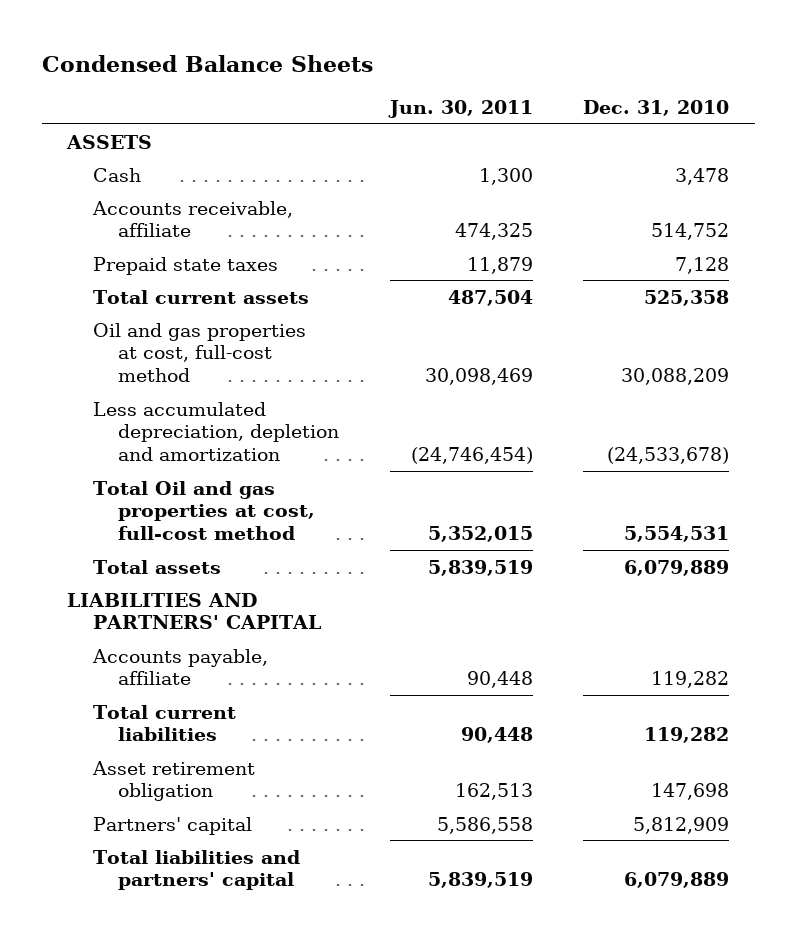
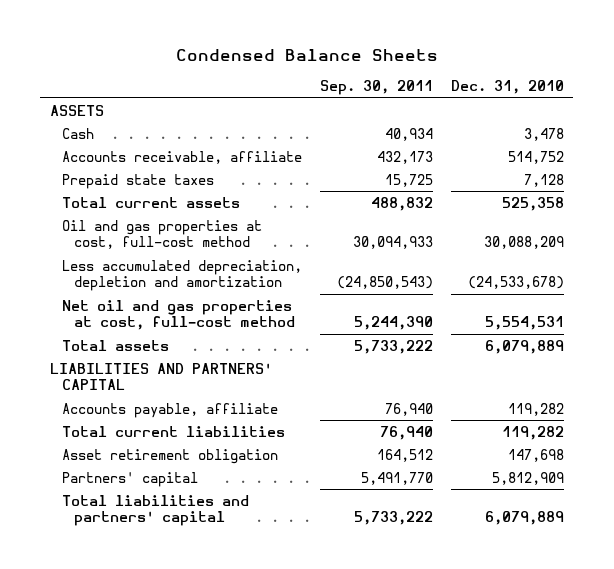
- | Jun. 30, 2011 | Dec. 31, 2010
+ | Sep. 30, 2011 | Dec. 31, 2010
- Total Oil and gas properties at cost, full-cost method | 5,352,015 | 5,554,531
+ Net oil and gas properties at cost, full-cost method | 5,244,390 | 5,554,531

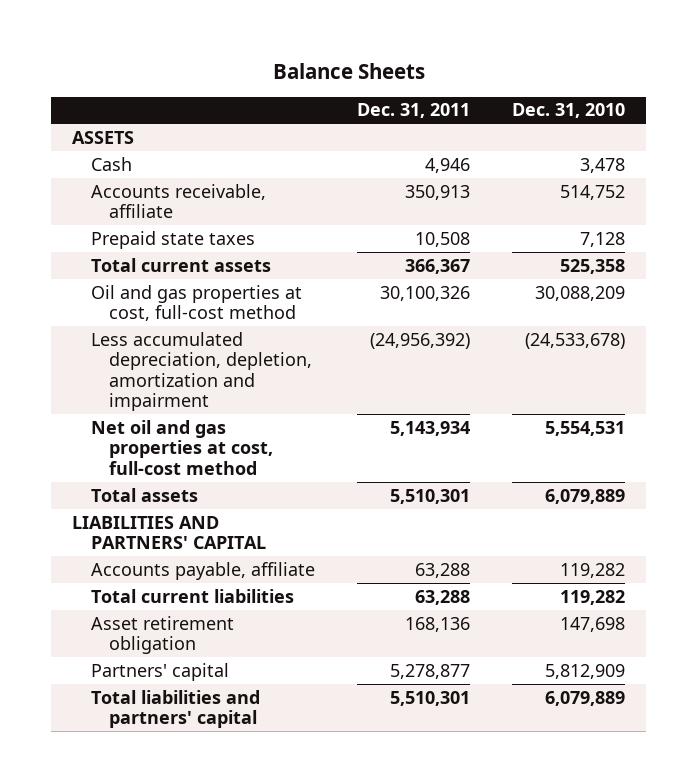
- Condensed Balance Sheets
+ Balance Sheets
- | Sep. 30, 2011 | Dec. 31, 2010
+ | Dec. 31, 2011 | Dec. 31, 2010
- Less accumulated depreciation, depletion and amortization | (24,850,543) | (24,533,678)
+ Less accumulated depreciation, depletion, amortization and impairment | (24,956,392) | (24,533,678)

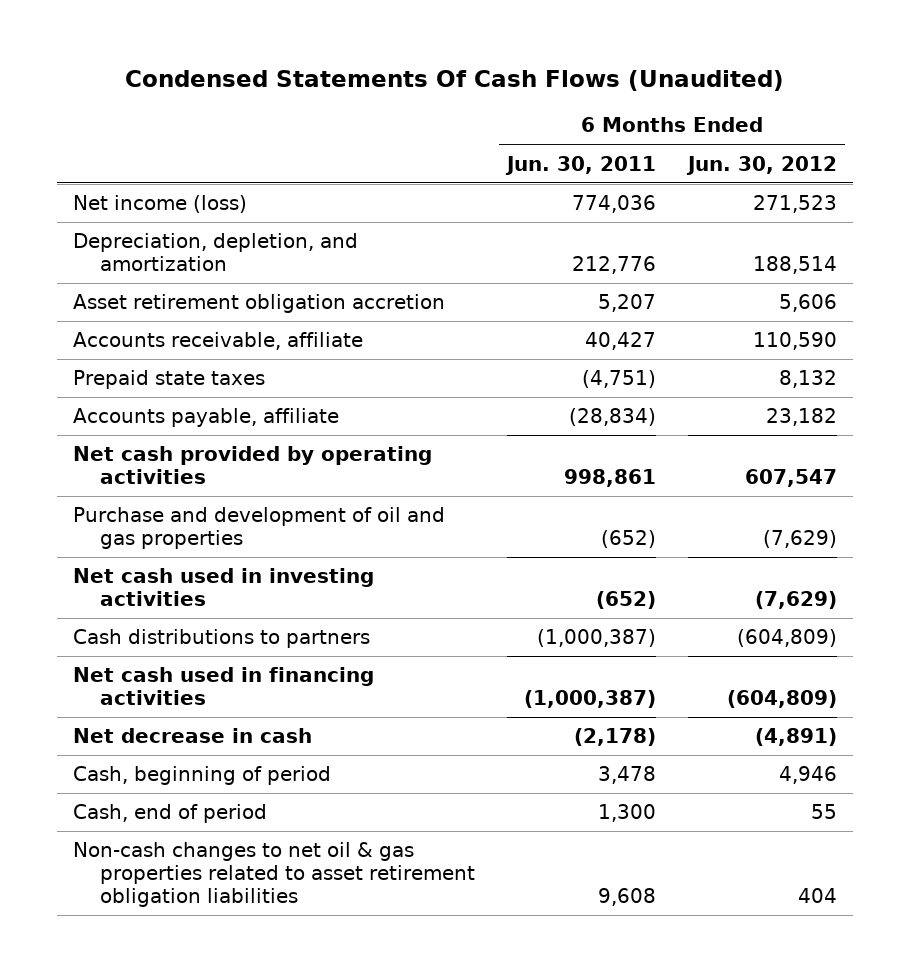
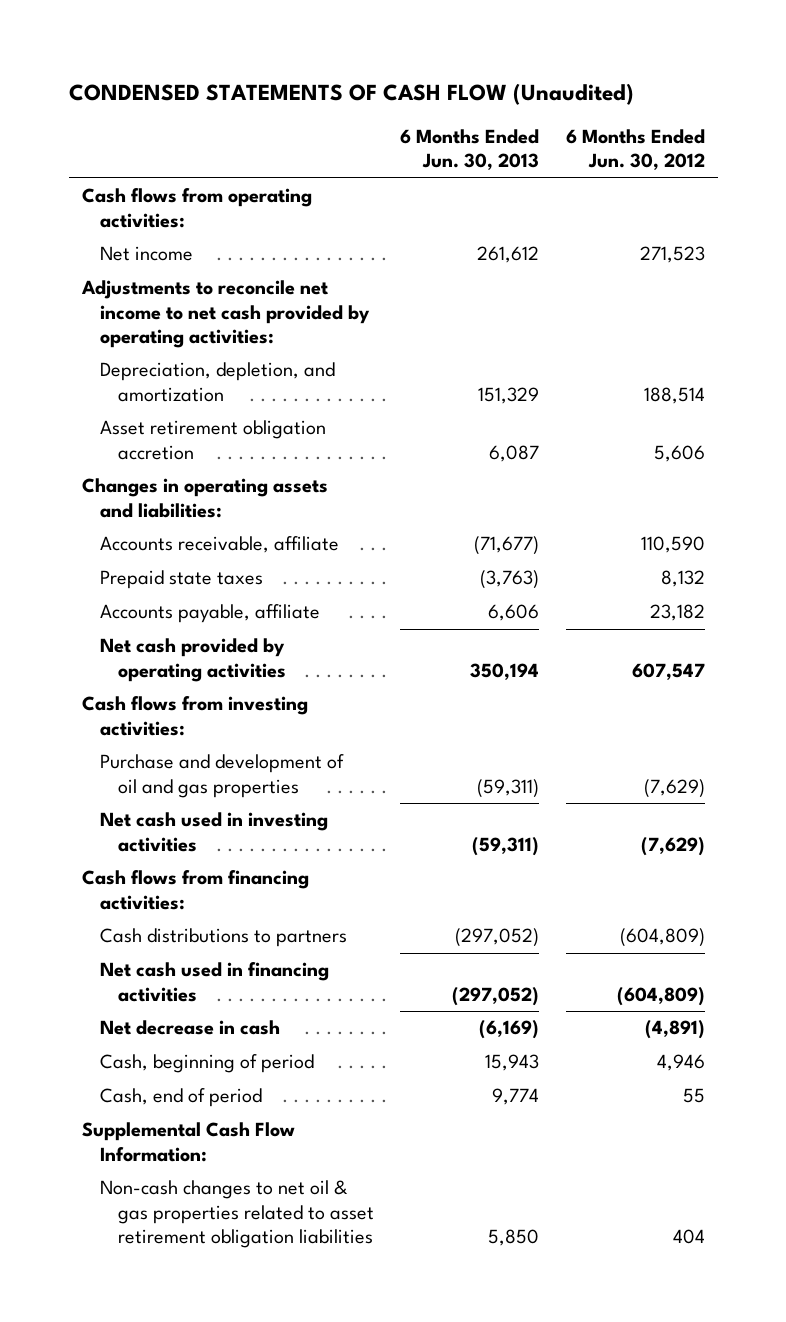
- Condensed Statements Of Cash Flows (Unaudited)
+ CONDENSED STATEMENTS OF CASH FLOW (Unaudited)
- | 6 Months Ended Jun. 30, 2011 | 6 Months Ended Jun. 30, 2012
+ | 6 Months Ended Jun. 30, 2013 | 6 Months Ended Jun. 30, 2012
- Net income (loss) | 774,036 | 271,523
+ Cash flows from operating activities:
+ Net income | 261,612 | 271,523
+ Adjustments to reconcile net income to net cash provided by operating activities:
+ Changes in operating assets and liabilities:
+ Cash flows from investing activities:
+ Cash flows from financing activities:
+ Supplemental Cash Flow Information:

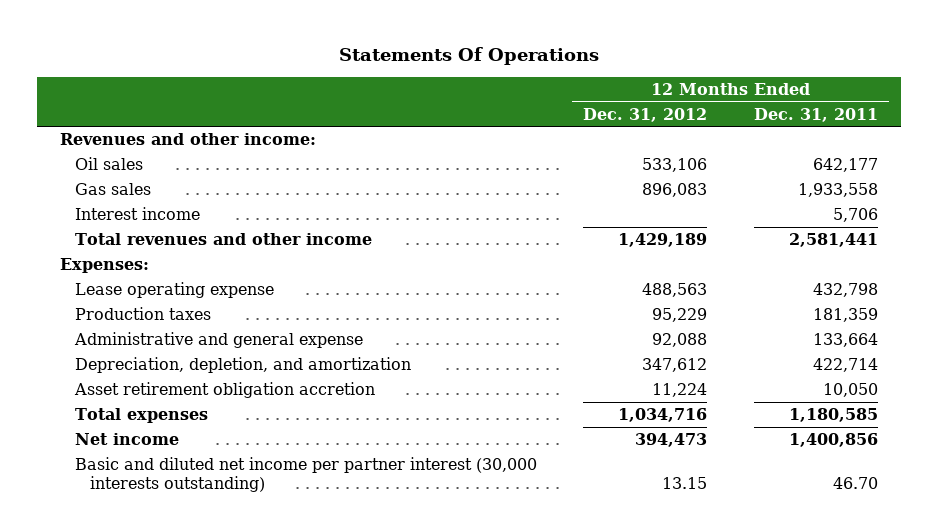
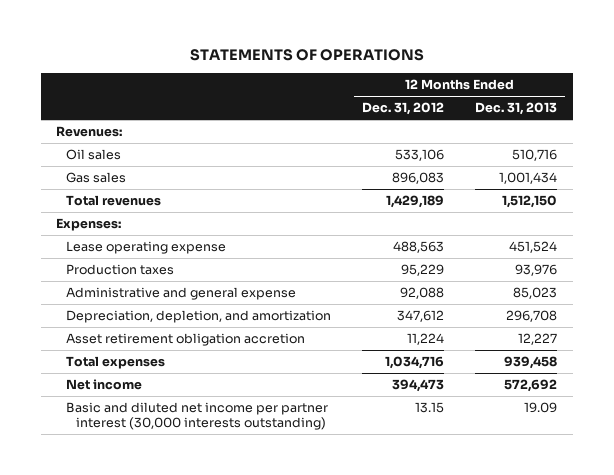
- Statements Of Operations
+ STATEMENTS OF OPERATIONS
- | 12 Months Ended Dec. 31, 2012 | 12 Months Ended Dec. 31, 2011
+ | 12 Months Ended Dec. 31, 2012 | 12 Months Ended Dec. 31, 2013
- Revenues and other income:
+ Revenues:
- Interest income | | 5,706
- Total revenues and other income | 1,429,189 | 2,581,441
+ Total revenues | 1,429,189 | 1,512,150

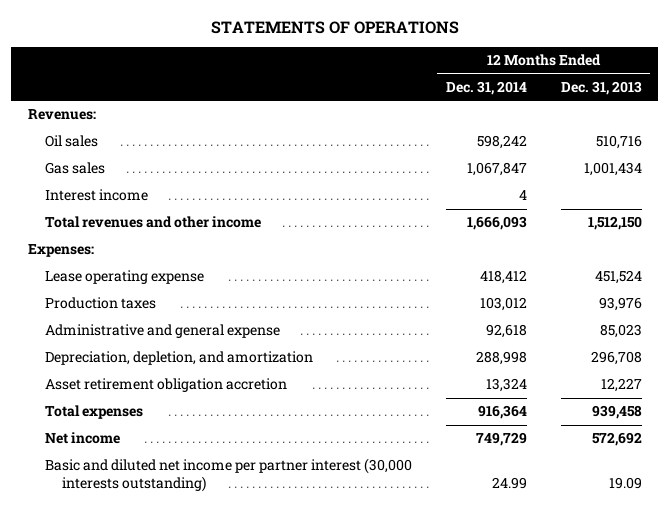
- | 12 Months Ended Dec. 31, 2012 | 12 Months Ended Dec. 31, 2013
+ | 12 Months Ended Dec. 31, 2014 | 12 Months Ended Dec. 31, 2013
- Total revenues | 1,429,189 | 1,512,150
+ Interest income | 4 |
+ Total revenues and other income | 1,666,093 | 1,512,150

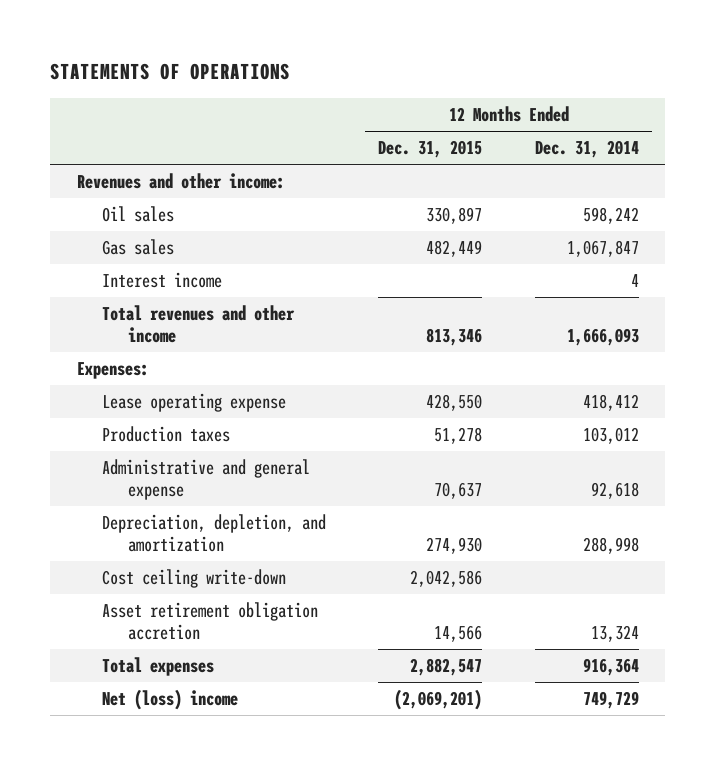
- | 12 Months Ended Dec. 31, 2014 | 12 Months Ended Dec. 31, 2013
+ | 12 Months Ended Dec. 31, 2015 | 12 Months Ended Dec. 31, 2014
- Revenues:
+ Revenues and other income:
+ Cost ceiling write-down | 2,042,586 |
- Net income | 749,729 | 572,692
- Basic and diluted net income per partner interest (30,000 interests outstanding) | 24.99 | 19.09
+ Net (loss) income | (2,069,201) | 749,729

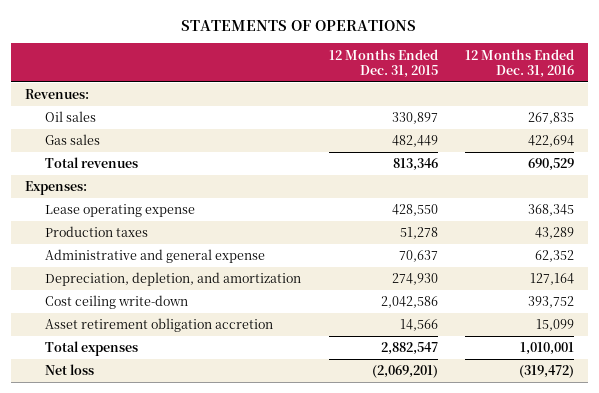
- | 12 Months Ended Dec. 31, 2015 | 12 Months Ended Dec. 31, 2014
+ | 12 Months Ended Dec. 31, 2015 | 12 Months Ended Dec. 31, 2016
- Revenues and other income:
+ Revenues:
- Interest income | | 4
- Total revenues and other income | 813,346 | 1,666,093
+ Total revenues | 813,346 | 690,529
- Net (loss) income | (2,069,201) | 749,729
+ Net loss | (2,069,201) | (319,472)

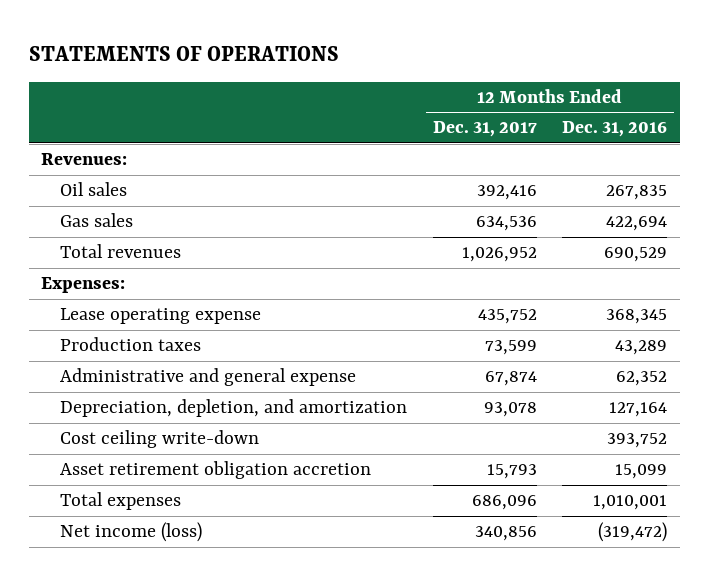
- | 12 Months Ended Dec. 31, 2015 | 12 Months Ended Dec. 31, 2016
+ | 12 Months Ended Dec. 31, 2017 | 12 Months Ended Dec. 31, 2016
- Net loss | (2,069,201) | (319,472)
+ Net income (loss) | 340,856 | (319,472)

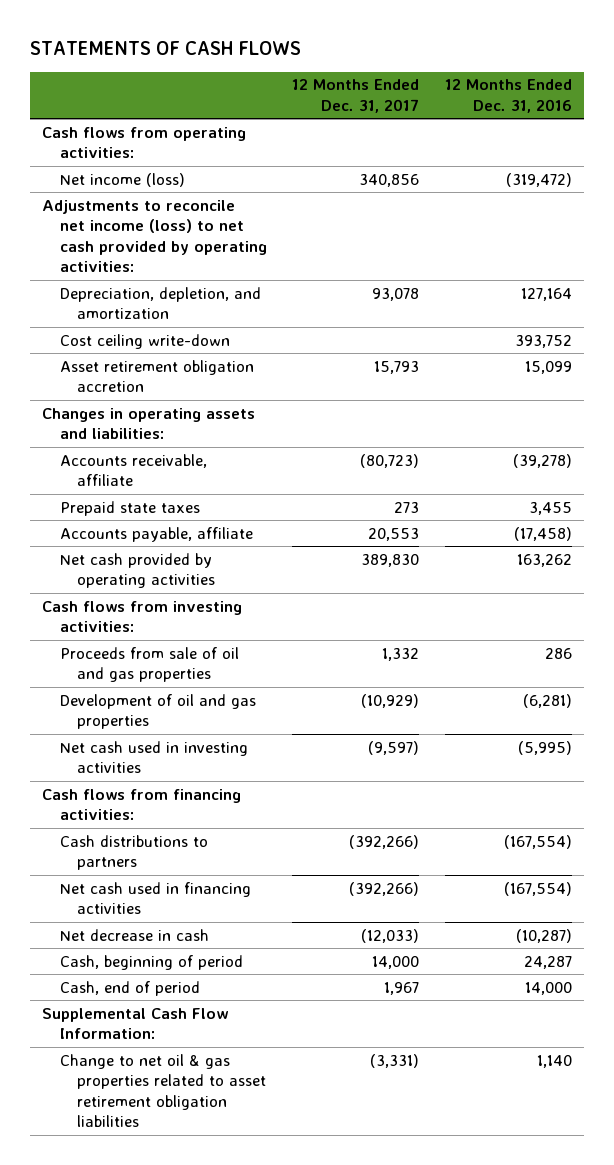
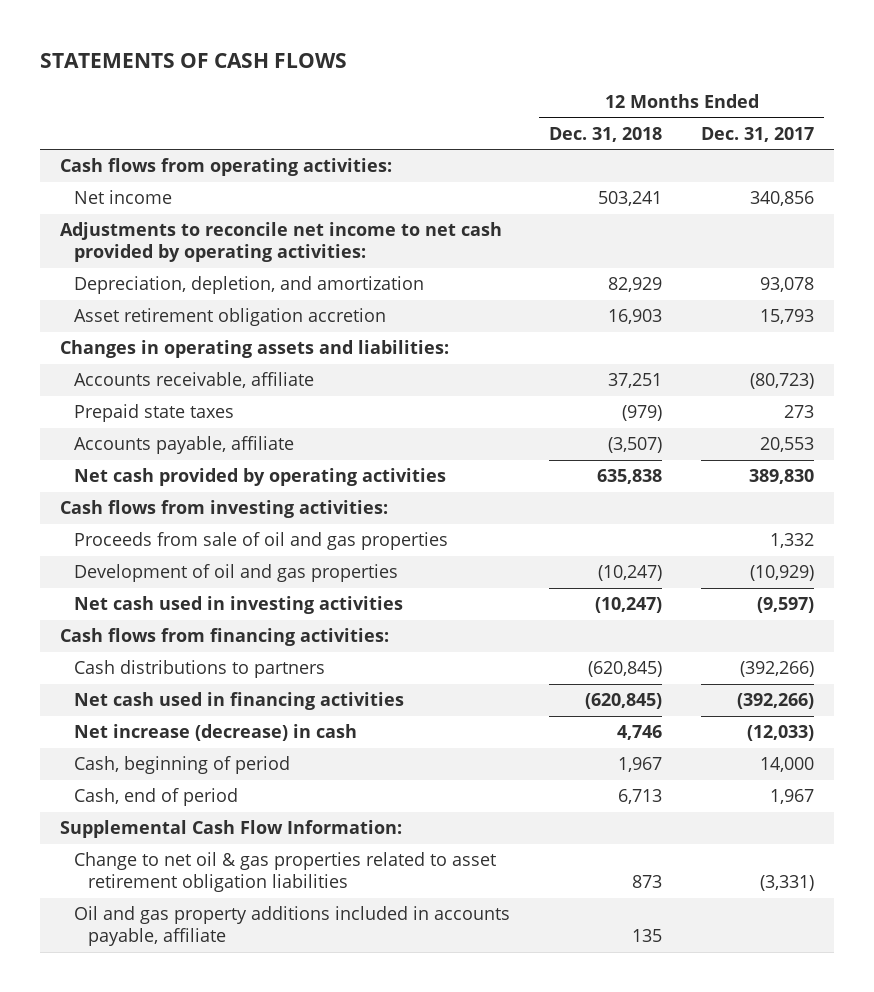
- | 12 Months Ended Dec. 31, 2017 | 12 Months Ended Dec. 31, 2016
+ | 12 Months Ended Dec. 31, 2018 | 12 Months Ended Dec. 31, 2017
- Net income (loss) | 340,856 | (319,472)
- Adjustments to reconcile net income (loss) to net cash provided by operating activities:
+ Net income | 503,241 | 340,856
+ Adjustments to reconcile net income to net cash provided by operating activities:
- Cost ceiling write-down | | 393,752
- Net decrease in cash | (12,033) | (10,287)
+ Net increase (decrease) in cash | 4,746 | (12,033)
+ Oil and gas property additions included in accounts payable, affiliate | 135 |

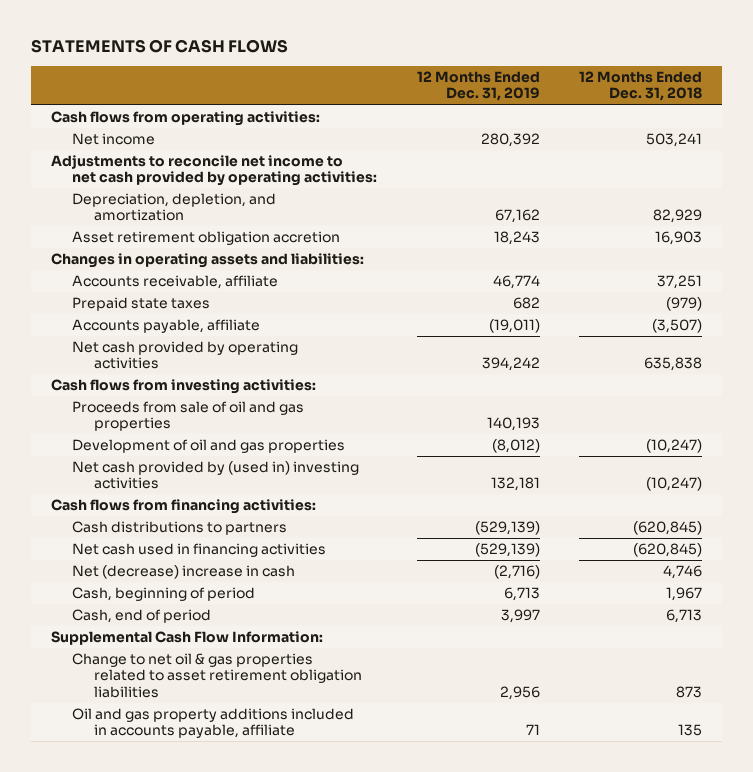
- | 12 Months Ended Dec. 31, 2018 | 12 Months Ended Dec. 31, 2017
+ | 12 Months Ended Dec. 31, 2019 | 12 Months Ended Dec. 31, 2018
- Net cash used in investing activities | (10,247) | (9,597)
+ Net cash provided by (used in) investing activities | 132,181 | (10,247)
- Net increase (decrease) in cash | 4,746 | (12,033)
+ Net (decrease) increase in cash | (2,716) | 4,746

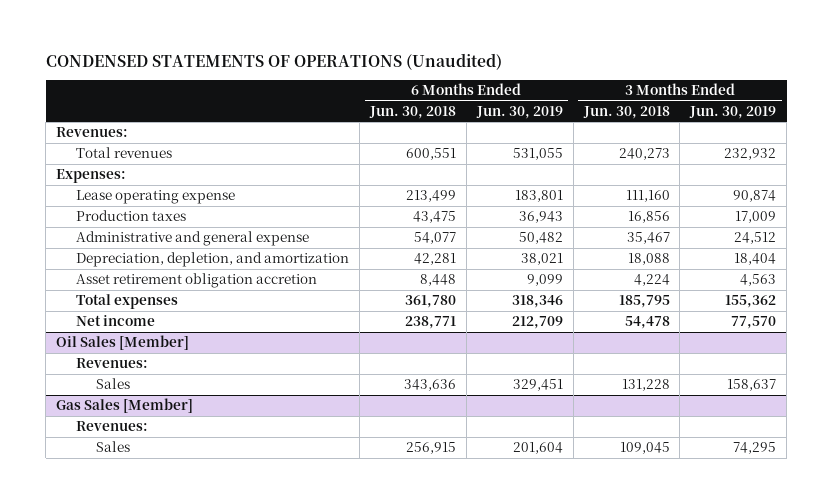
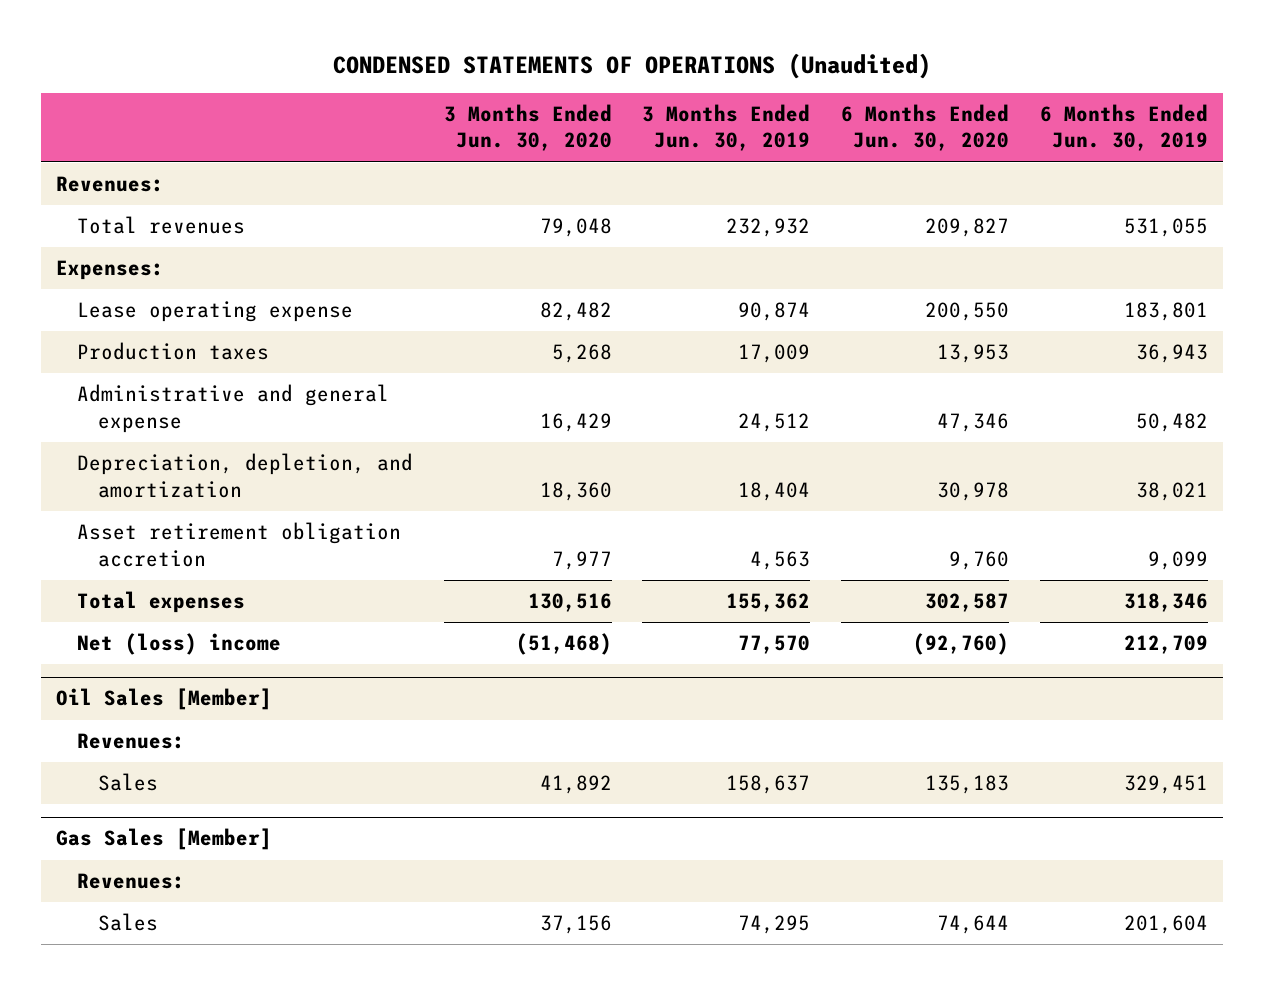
- | 6 Months Ended Jun. 30, 2018 | 6 Months Ended Jun. 30, 2019 | 3 Months Ended Jun. 30, 2018 | 3 Months Ended Jun. 30, 2019
+ | 3 Months Ended Jun. 30, 2020 | 3 Months Ended Jun. 30, 2019 | 6 Months Ended Jun. 30, 2020 | 6 Months Ended Jun. 30, 2019
- Net income | 238,771 | 212,709 | 54,478 | 77,570
+ Net (loss) income | (51,468) | 77,570 | (92,760) | 212,709

